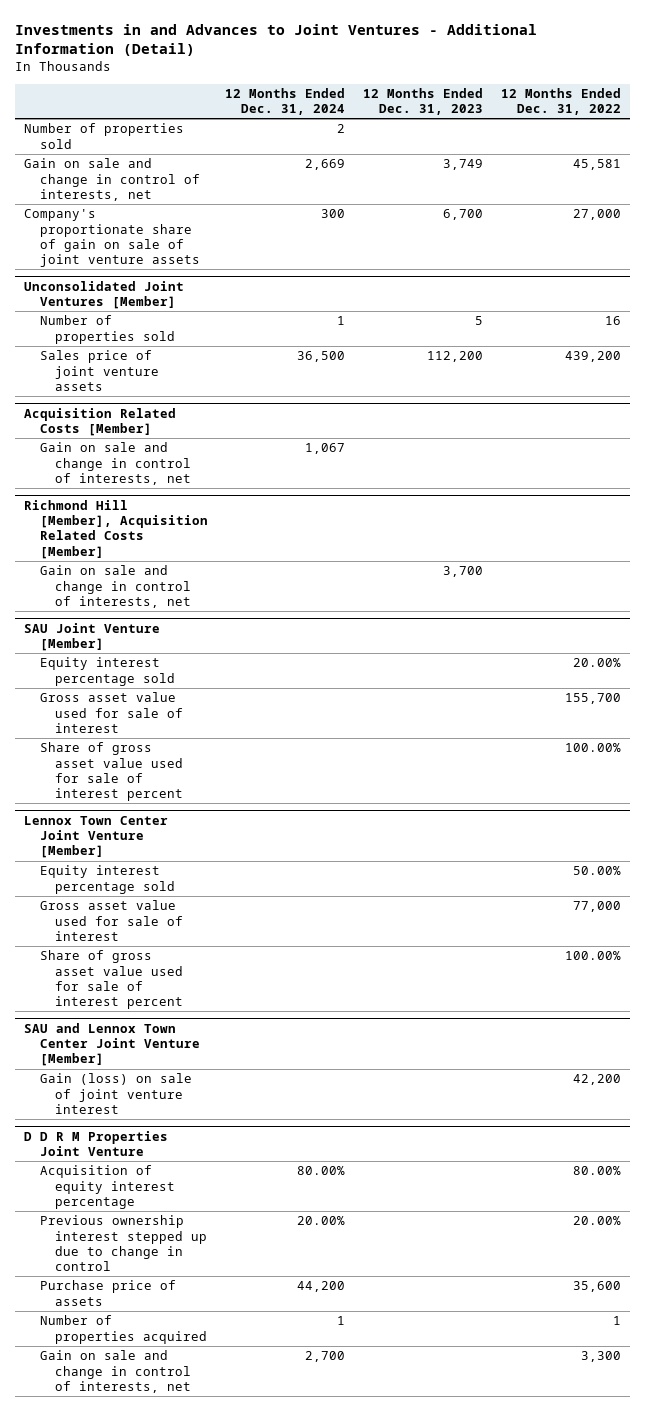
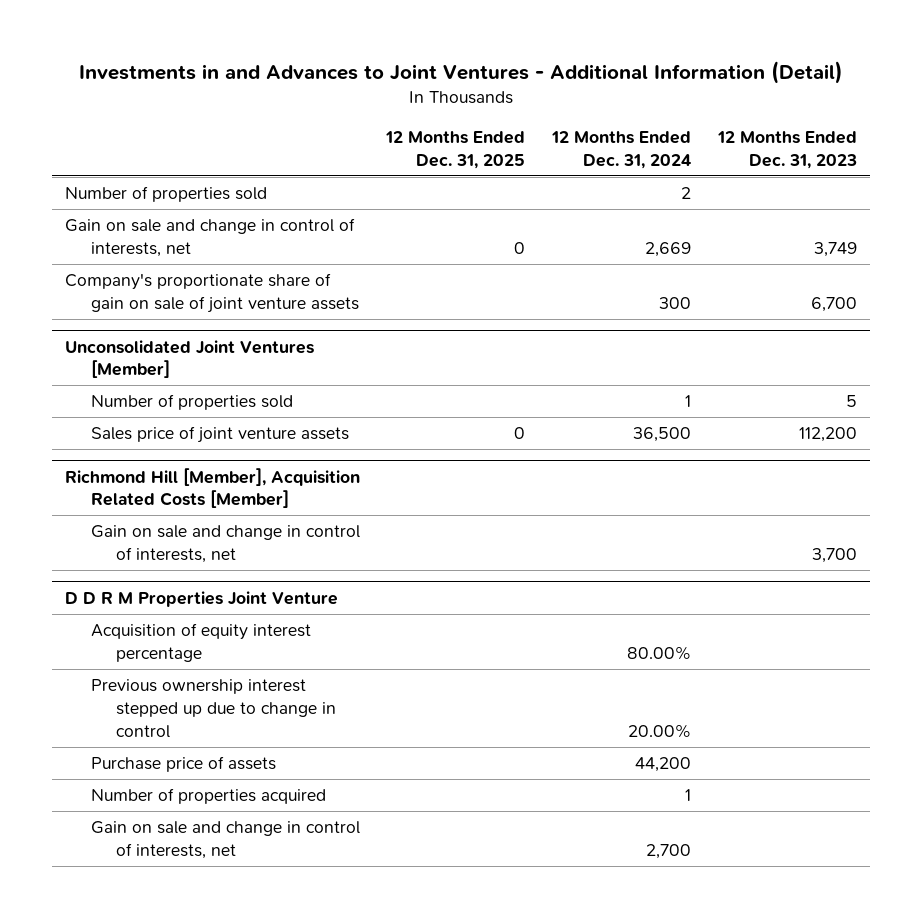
- | 12 Months Ended Dec. 31, 2024 | 12 Months Ended Dec. 31, 2023 | 12 Months Ended Dec. 31, 2022
+ | 12 Months Ended Dec. 31, 2025 | 12 Months Ended Dec. 31, 2024 | 12 Months Ended Dec. 31, 2023
- Acquisition Related Costs [Member]
- Gain on sale and change in control of interests, net | 1,067 | |
- SAU Joint Venture [Member]
- Equity interest percentage sold | | | 20.00%
- Gross asset value used for sale of interest | | | 155,700
- Share of gross asset value used for sale of interest percent | | | 100.00%
- Lennox Town Center Joint Venture [Member]
- Equity interest percentage sold | | | 50.00%
- Gross asset value used for sale of interest | | | 77,000
- Share of gross asset value used for sale of interest percent | | | 100.00%
- SAU and Lennox Town Center Joint Venture [Member]
- Gain (loss) on sale of joint venture interest | | | 42,200

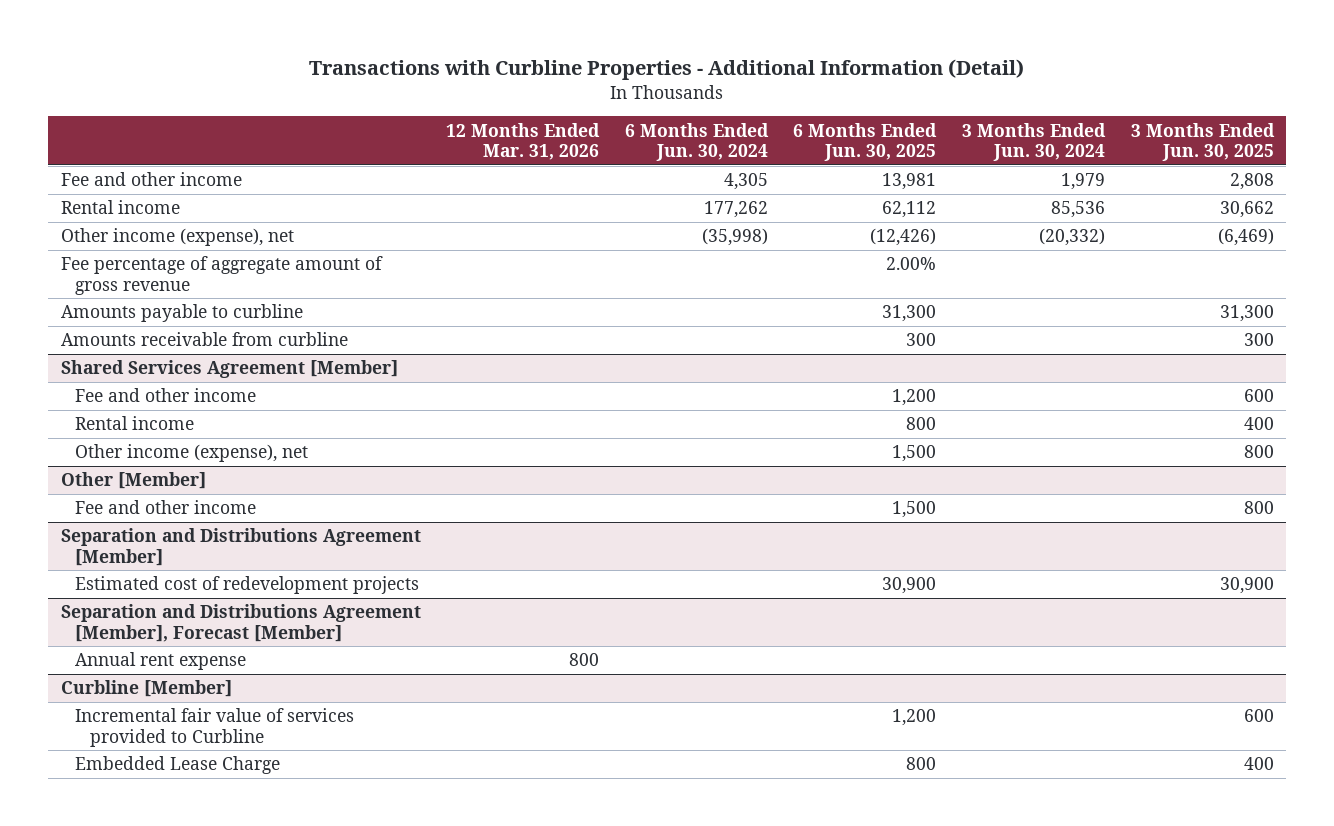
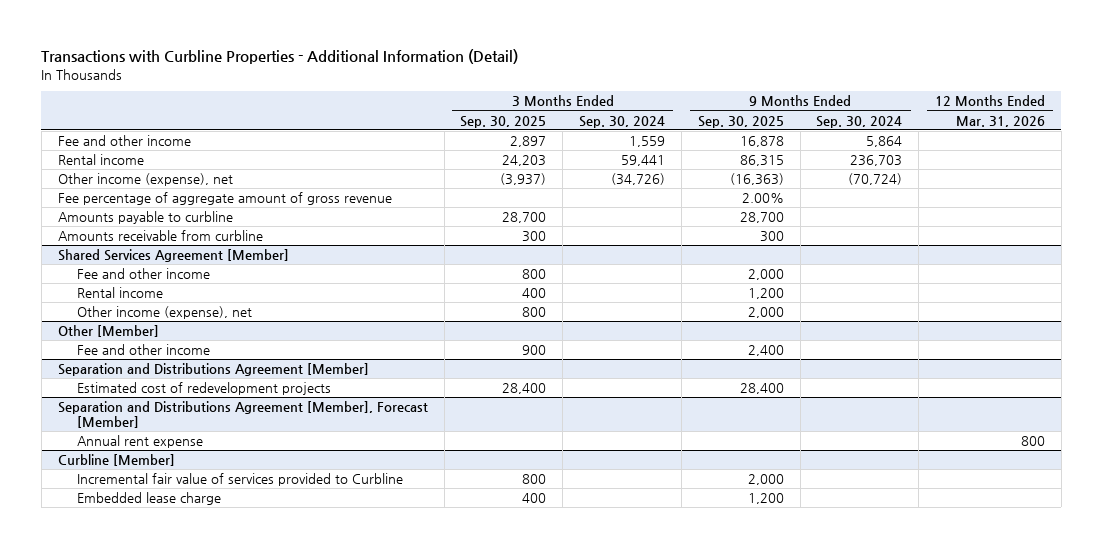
- | 12 Months Ended Mar. 31, 2026 | 6 Months Ended Jun. 30, 2024 | 6 Months Ended Jun. 30, 2025 | 3 Months Ended Jun. 30, 2024 | 3 Months Ended Jun. 30, 2025
+ | 3 Months Ended Sep. 30, 2025 | 3 Months Ended Sep. 30, 2024 | 9 Months Ended Sep. 30, 2025 | 9 Months Ended Sep. 30, 2024 | 12 Months Ended Mar. 31, 2026
@ Curbline [Member]
- Embedded Lease Charge | | | 800 | | 400
+ Embedded lease charge | 400 | | 1,200 | |

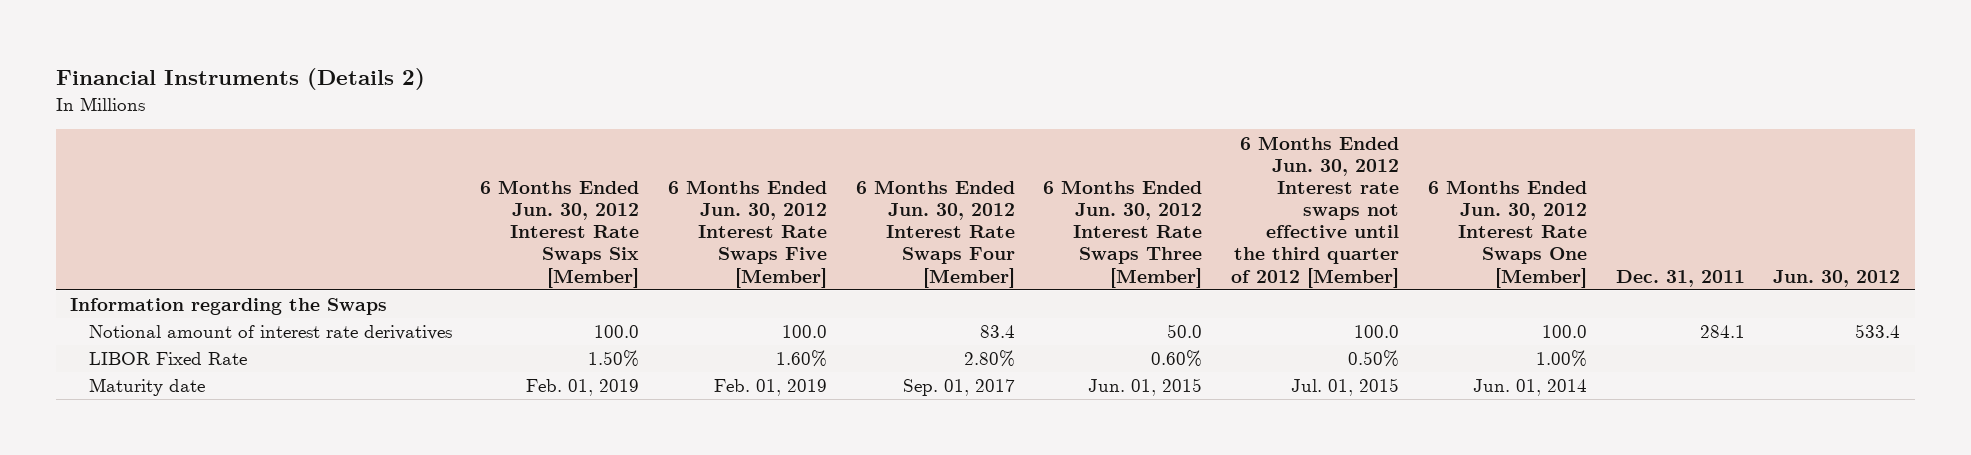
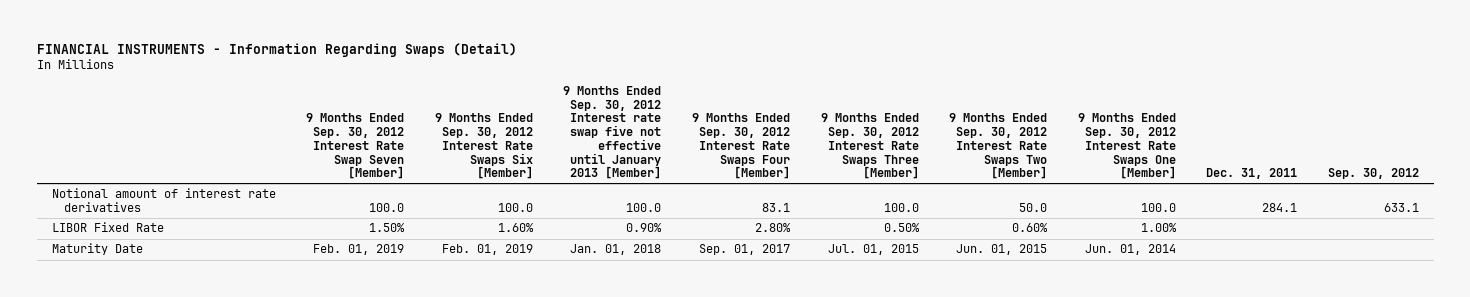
- Financial Instruments (Details 2)
+ FINANCIAL INSTRUMENTS - Information Regarding Swaps (Detail)
- | 6 Months Ended Jun. 30, 2012 Interest Rate Swaps Six [Member] | 6 Months Ended Jun. 30, 2012 Interest Rate Swaps Five [Member] | 6 Months Ended Jun. 30, 2012 Interest Rate Swaps Four [Member] | 6 Months Ended Jun. 30, 2012 Interest Rate Swaps Three [Member] | 6 Months Ended Jun. 30, 2012 Interest rate swaps not effective until the third quarter of 2012 [Member] | 6 Months Ended Jun. 30, 2012 Interest Rate Swaps One [Member] | Dec. 31, 2011 | Jun. 30, 2012
+ | 9 Months Ended Sep. 30, 2012 Interest Rate Swap Seven [Member] | 9 Months Ended Sep. 30, 2012 Interest Rate Swaps Six [Member] | 9 Months Ended Sep. 30, 2012 Interest rate swap five not effective until January 2013 [Member] | 9 Months Ended Sep. 30, 2012 Interest Rate Swaps Four [Member] | 9 Months Ended Sep. 30, 2012 Interest Rate Swaps Three [Member] | 9 Months Ended Sep. 30, 2012 Interest Rate Swaps Two [Member] | 9 Months Ended Sep. 30, 2012 Interest Rate Swaps One [Member] | Dec. 31, 2011 | Sep. 30, 2012
- Information regarding the Swaps
- Maturity date | Feb. 01, 2019 | Feb. 01, 2019 | Sep. 01, 2017 | Jun. 01, 2015 | Jul. 01, 2015 | Jun. 01, 2014 | |
+ Maturity Date | Feb. 01, 2019 | Feb. 01, 2019 | Jan. 01, 2018 | Sep. 01, 2017 | Jul. 01, 2015 | Jun. 01, 2015 | Jun. 01, 2014 | |

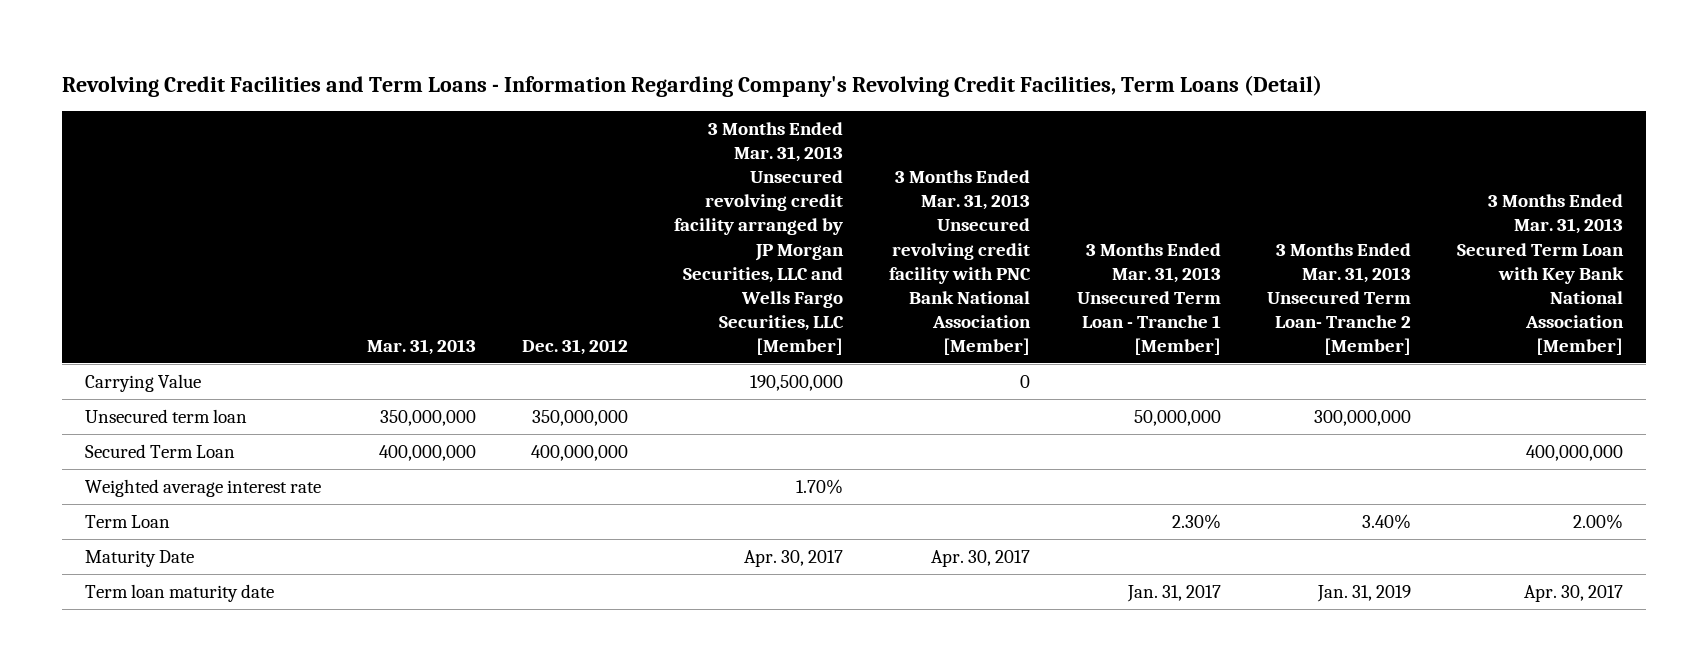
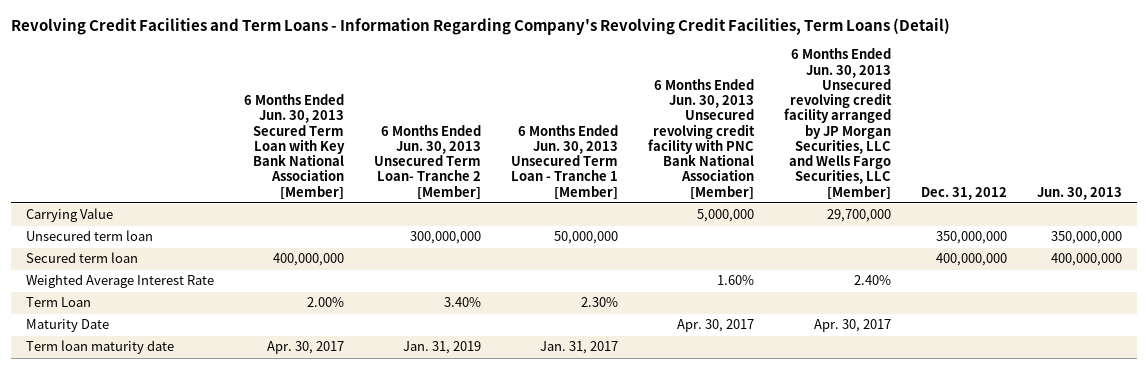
- | Mar. 31, 2013 | Dec. 31, 2012 | 3 Months Ended Mar. 31, 2013 Unsecured revolving credit facility arranged by JP Morgan Securities, LLC and Wells Fargo Securities, LLC [Member] | 3 Months Ended Mar. 31, 2013 Unsecured revolving credit facility with PNC Bank National Association [Member] | 3 Months Ended Mar. 31, 2013 Unsecured Term Loan - Tranche 1 [Member] | 3 Months Ended Mar. 31, 2013 Unsecured Term Loan- Tranche 2 [Member] | 3 Months Ended Mar. 31, 2013 Secured Term Loan with Key Bank National Association [Member]
+ | 6 Months Ended Jun. 30, 2013 Secured Term Loan with Key Bank National Association [Member] | 6 Months Ended Jun. 30, 2013 Unsecured Term Loan- Tranche 2 [Member] | 6 Months Ended Jun. 30, 2013 Unsecured Term Loan - Tranche 1 [Member] | 6 Months Ended Jun. 30, 2013 Unsecured revolving credit facility with PNC Bank National Association [Member] | 6 Months Ended Jun. 30, 2013 Unsecured revolving credit facility arranged by JP Morgan Securities, LLC and Wells Fargo Securities, LLC [Member] | Dec. 31, 2012 | Jun. 30, 2013
- Secured Term Loan | 400,000,000 | 400,000,000 | | | | | 400,000,000
- Weighted average interest rate | | | 1.70% | | | |
+ Secured term loan | 400,000,000 | | | | | 400,000,000 | 400,000,000
+ Weighted Average Interest Rate | | | | 1.60% | 2.40% | |

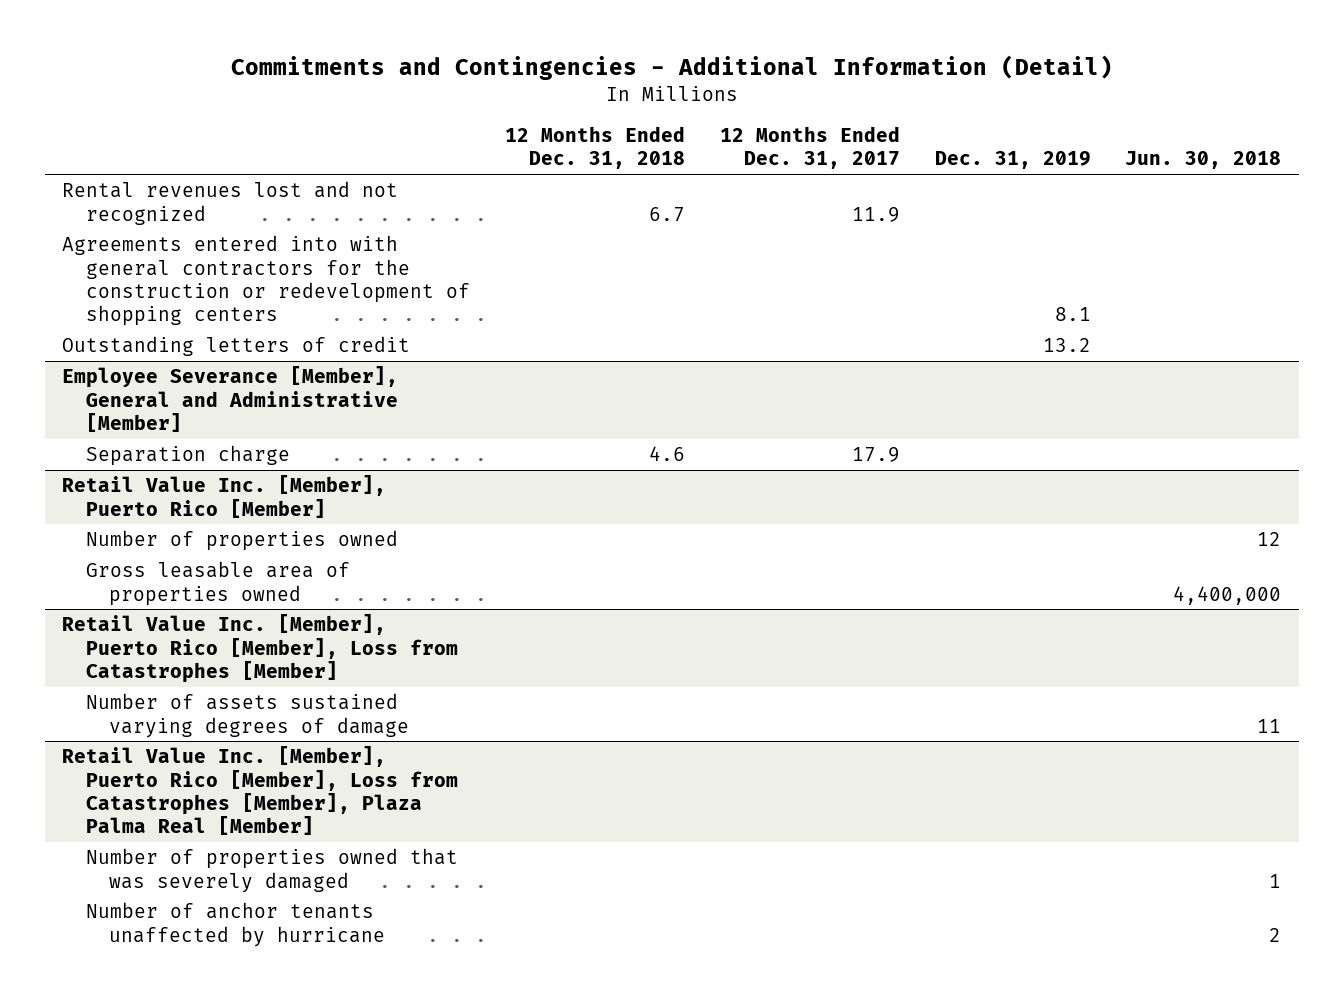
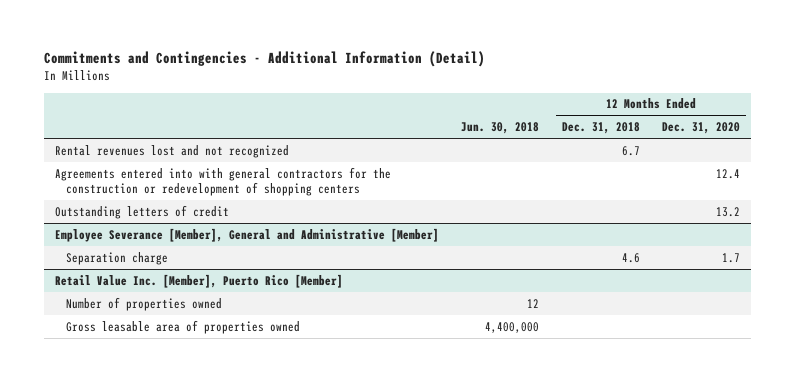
- | 12 Months Ended Dec. 31, 2018 | 12 Months Ended Dec. 31, 2017 | Dec. 31, 2019 | Jun. 30, 2018
+ | Jun. 30, 2018 | 12 Months Ended Dec. 31, 2018 | 12 Months Ended Dec. 31, 2020
- Retail Value Inc. [Member], Puerto Rico [Member], Loss from Catastrophes [Member]
- Number of assets sustained varying degrees of damage | | | | 11
- Retail Value Inc. [Member], Puerto Rico [Member], Loss from Catastrophes [Member], Plaza Palma Real [Member]
- Number of properties owned that was severely damaged | | | | 1
- Number of anchor tenants unaffected by hurricane | | | | 2

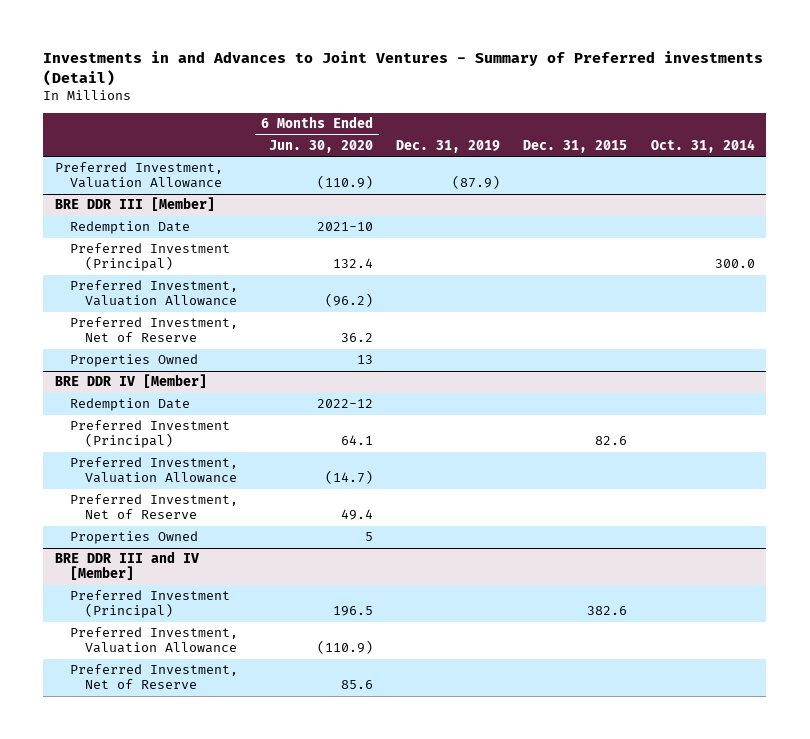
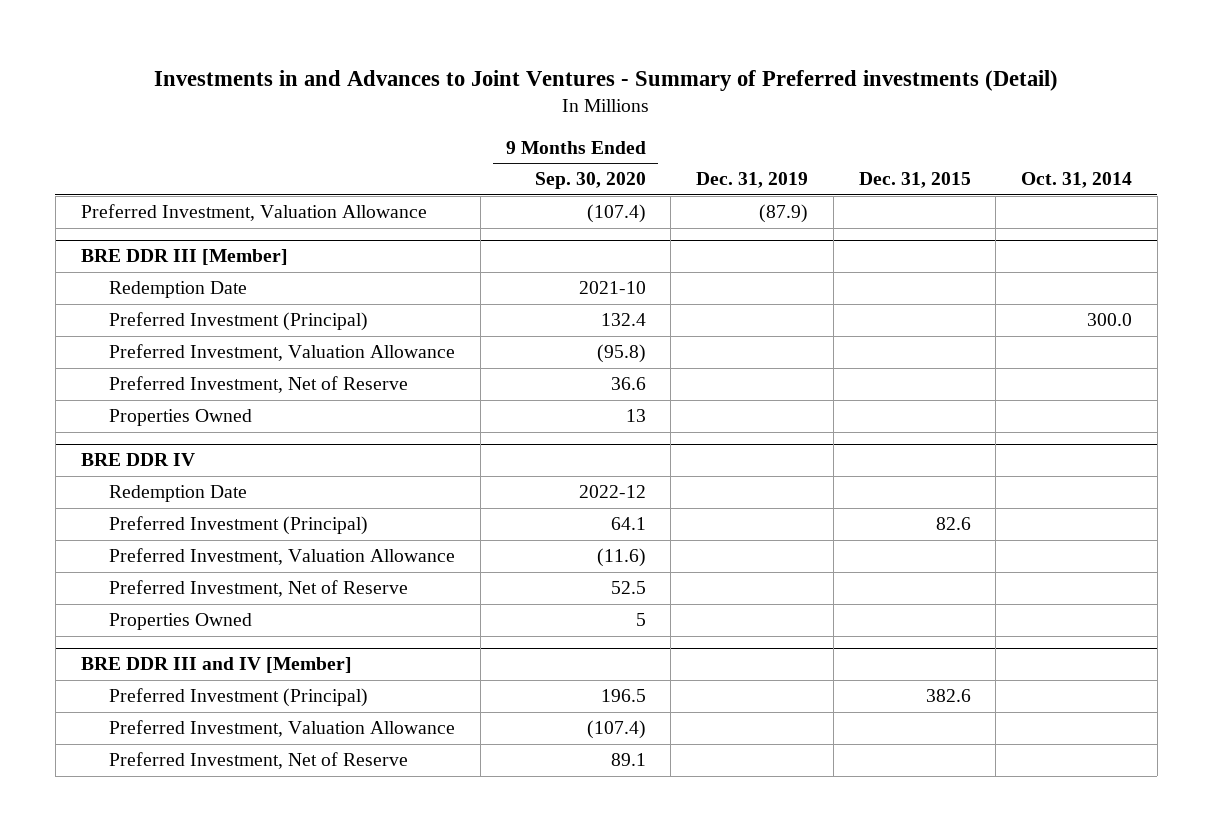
- | 6 Months Ended Jun. 30, 2020 | Dec. 31, 2019 | Dec. 31, 2015 | Oct. 31, 2014
+ | 9 Months Ended Sep. 30, 2020 | Dec. 31, 2019 | Dec. 31, 2015 | Oct. 31, 2014
- BRE DDR IV [Member]
+ BRE DDR IV

